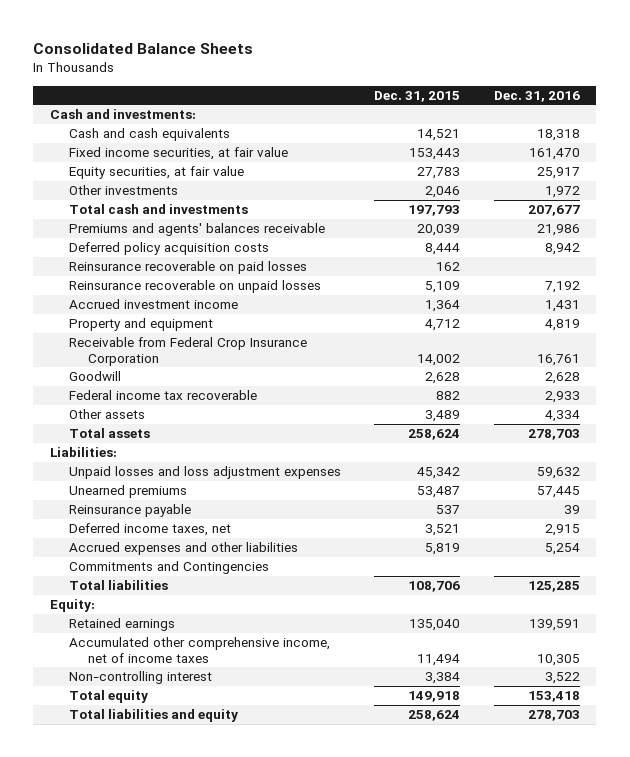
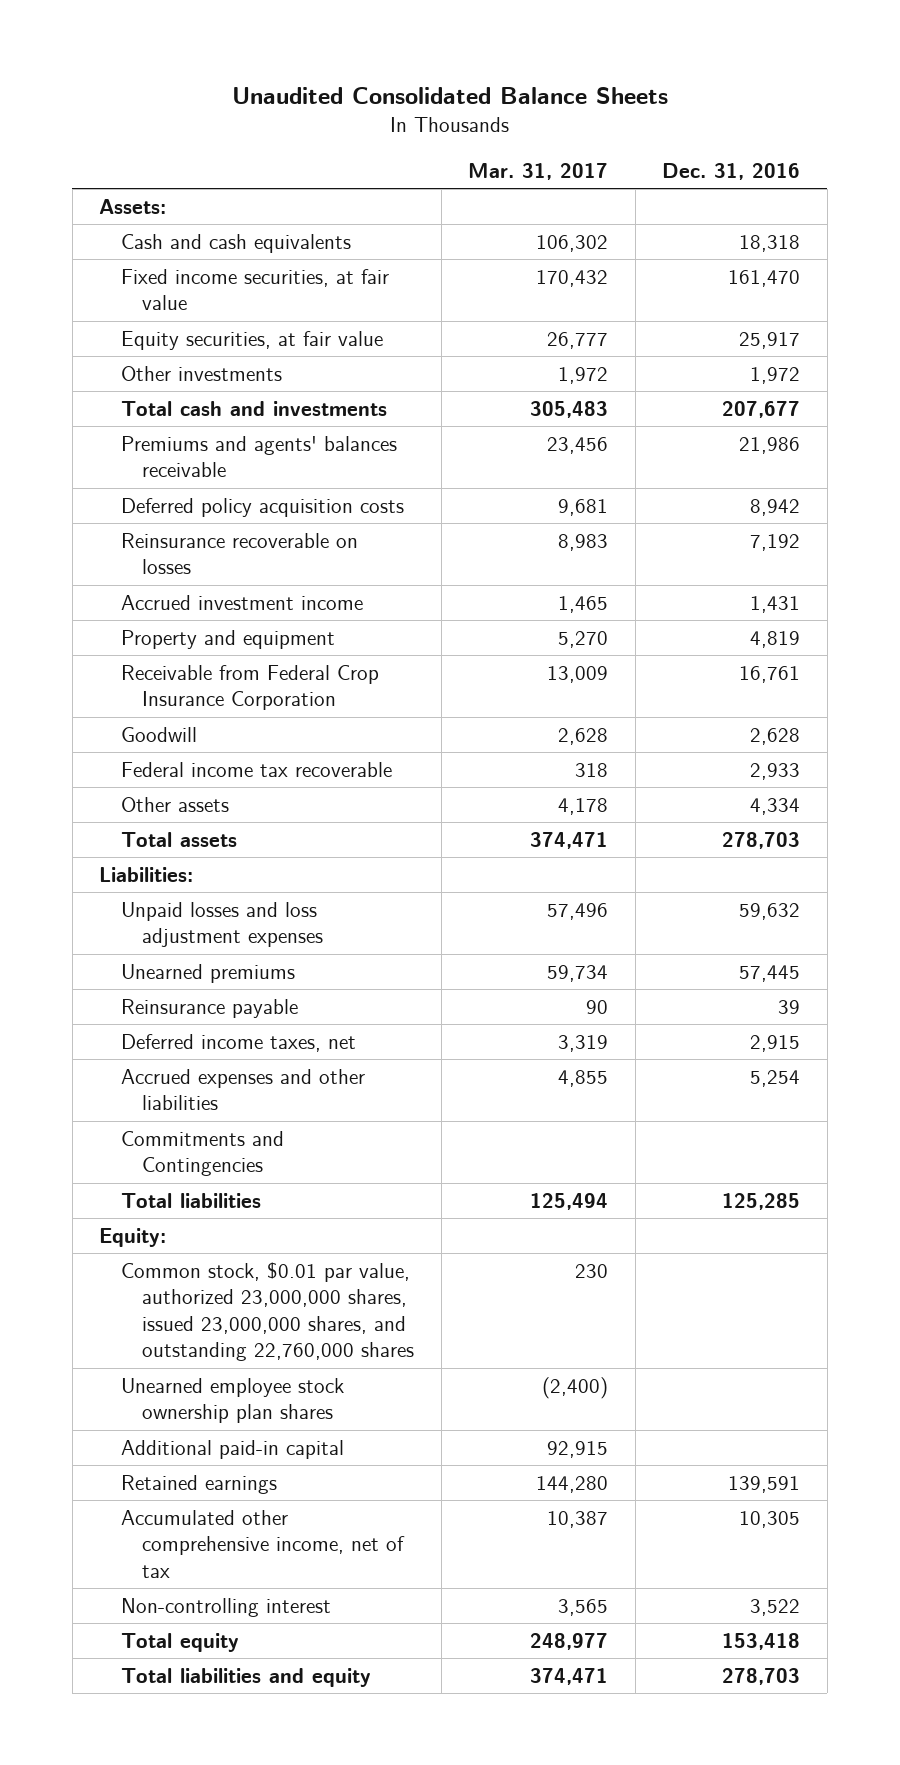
- Consolidated Balance Sheets
+ Unaudited Consolidated Balance Sheets
- | Dec. 31, 2015 | Dec. 31, 2016
+ | Mar. 31, 2017 | Dec. 31, 2016
- Cash and investments:
+ Assets:
- Reinsurance recoverable on paid losses | 162 |
- Reinsurance recoverable on unpaid losses | 5,109 | 7,192
+ Reinsurance recoverable on losses | 8,983 | 7,192
+ Common stock, $0.01 par value, authorized 23,000,000 shares, issued 23,000,000 shares, and outstanding 22,760,000 shares | 230 |
+ Unearned employee stock ownership plan shares | (2,400) |
+ Additional paid-in capital | 92,915 |
- Accumulated other comprehensive income, net of income taxes | 11,494 | 10,305
+ Accumulated other comprehensive income, net of tax | 10,387 | 10,305

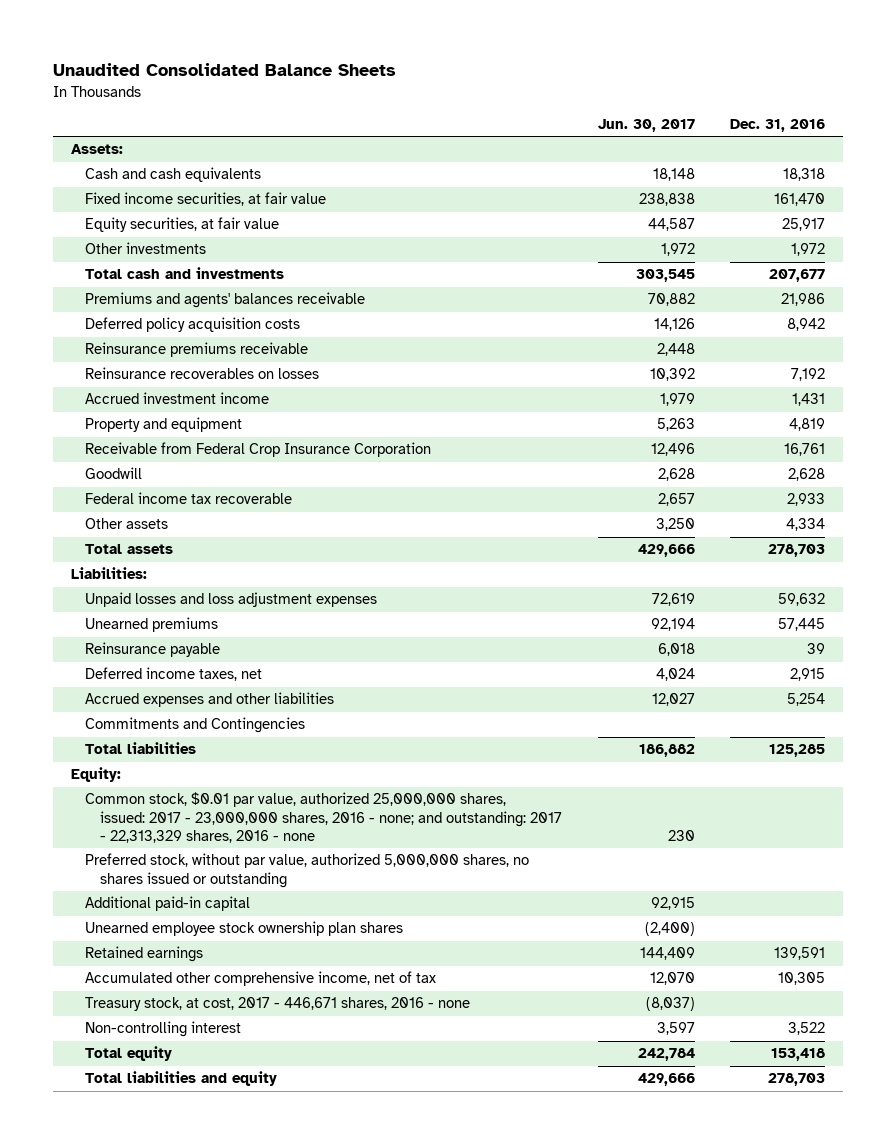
- | Mar. 31, 2017 | Dec. 31, 2016
+ | Jun. 30, 2017 | Dec. 31, 2016
- Reinsurance recoverable on losses | 8,983 | 7,192
+ Reinsurance premiums receivable | 2,448 |
+ Reinsurance recoverables on losses | 10,392 | 7,192
- Common stock, $0.01 par value, authorized 23,000,000 shares, issued 23,000,000 shares, and outstanding 22,760,000 shares | 230 |
+ Common stock, $0.01 par value, authorized 25,000,000 shares, issued: 2017 - 23,000,000 shares, 2016 - none; and outstanding: 2017 - 22,313,329 shares, 2016 - none | 230 |
+ Preferred stock, without par value, authorized 5,000,000 shares, no shares issued or outstanding
moved down: Unearned employee stock ownership plan shares | (2,400) |
+ Treasury stock, at cost, 2017 - 446,671 shares, 2016 - none | (8,037) |

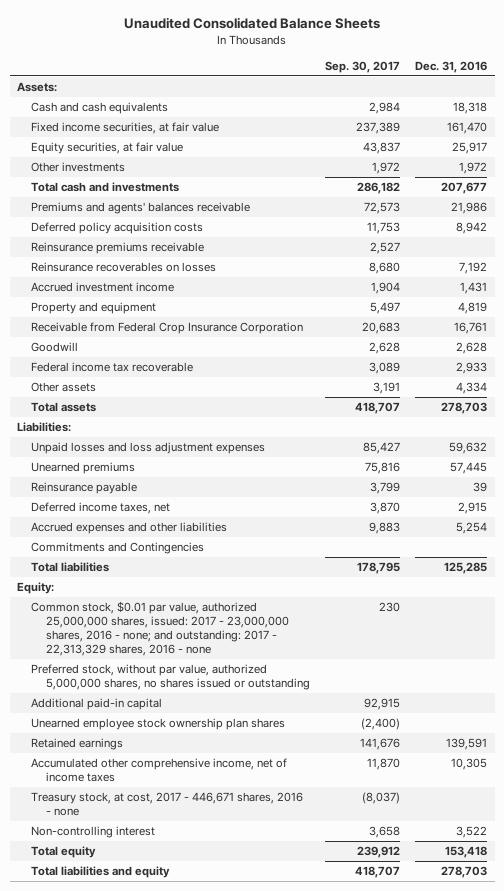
- | Jun. 30, 2017 | Dec. 31, 2016
+ | Sep. 30, 2017 | Dec. 31, 2016
- Accumulated other comprehensive income, net of tax | 12,070 | 10,305
+ Accumulated other comprehensive income, net of income taxes | 11,870 | 10,305

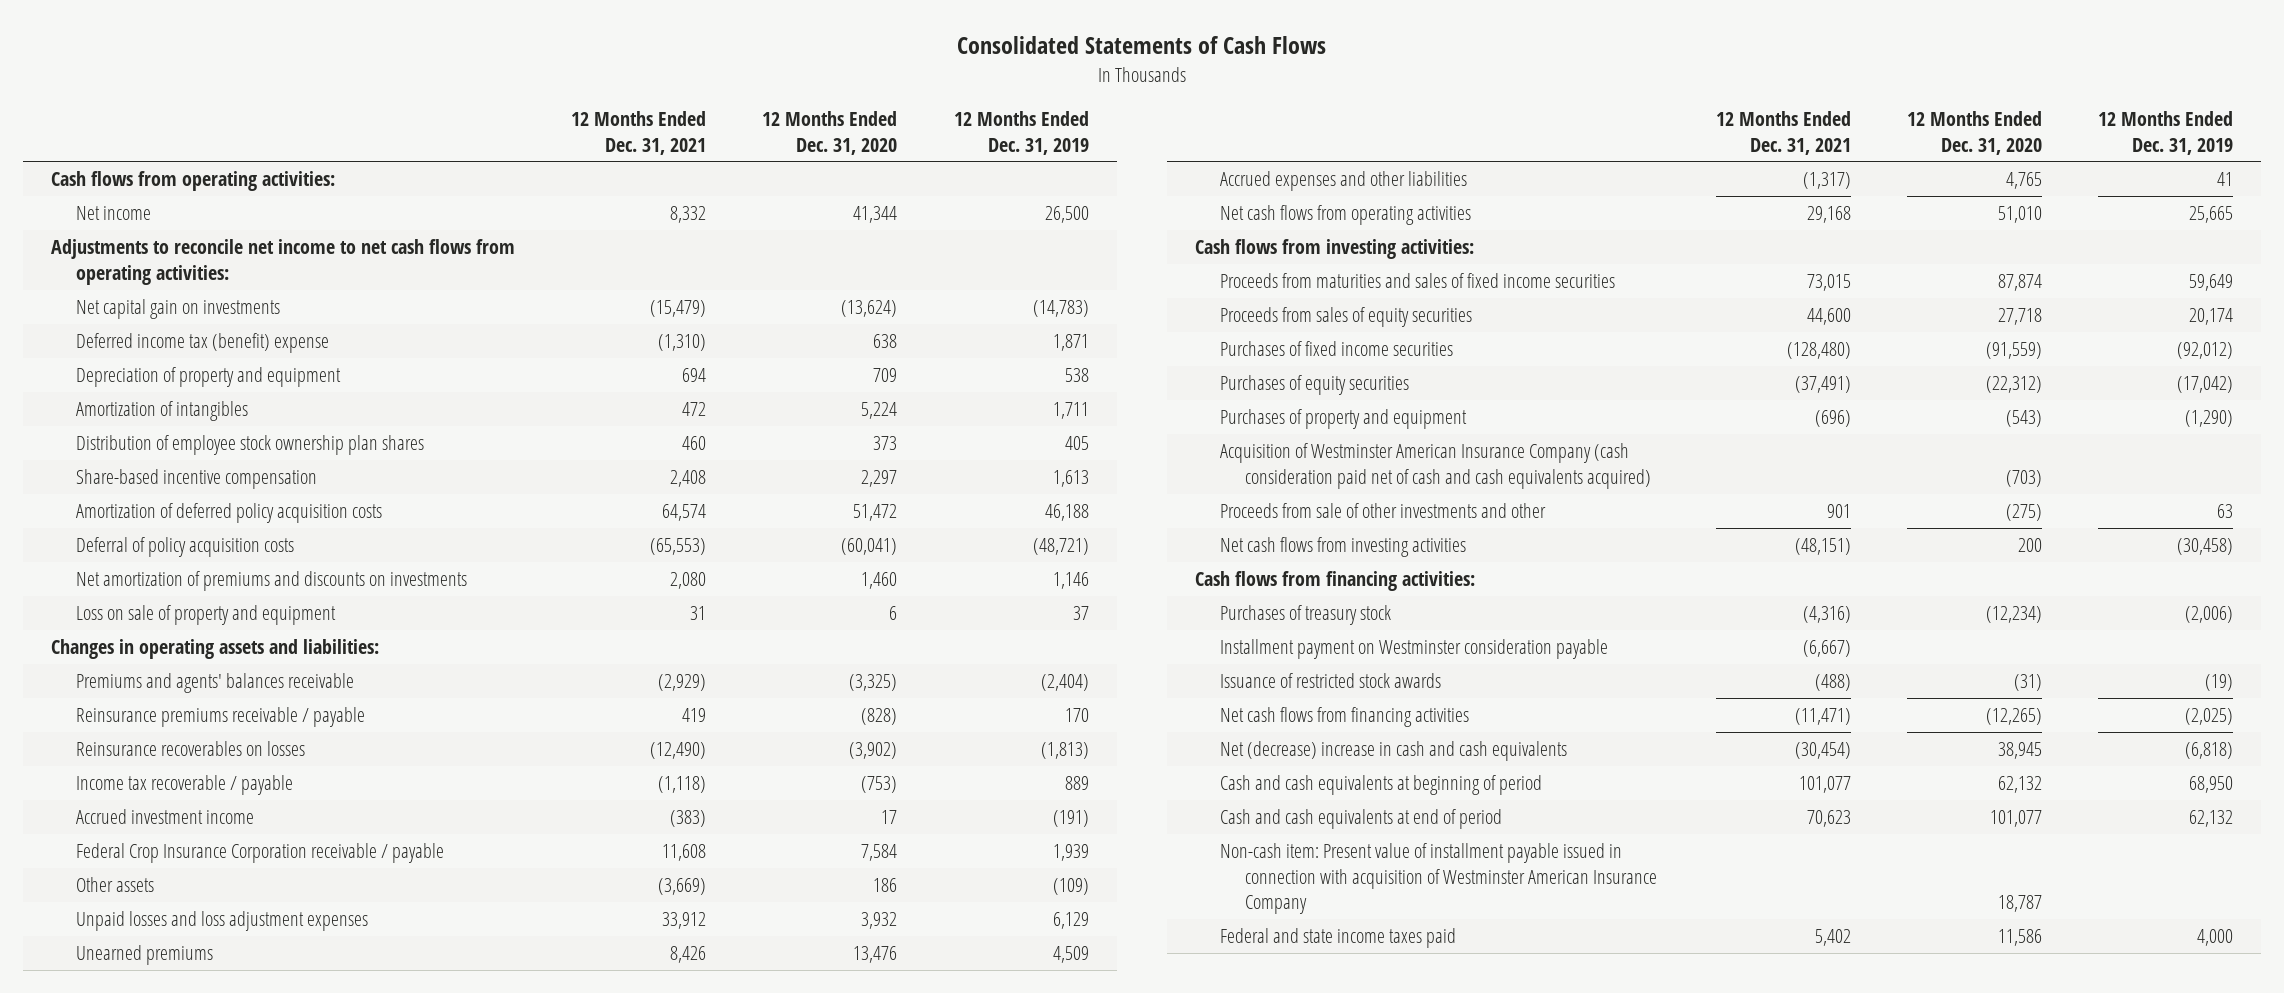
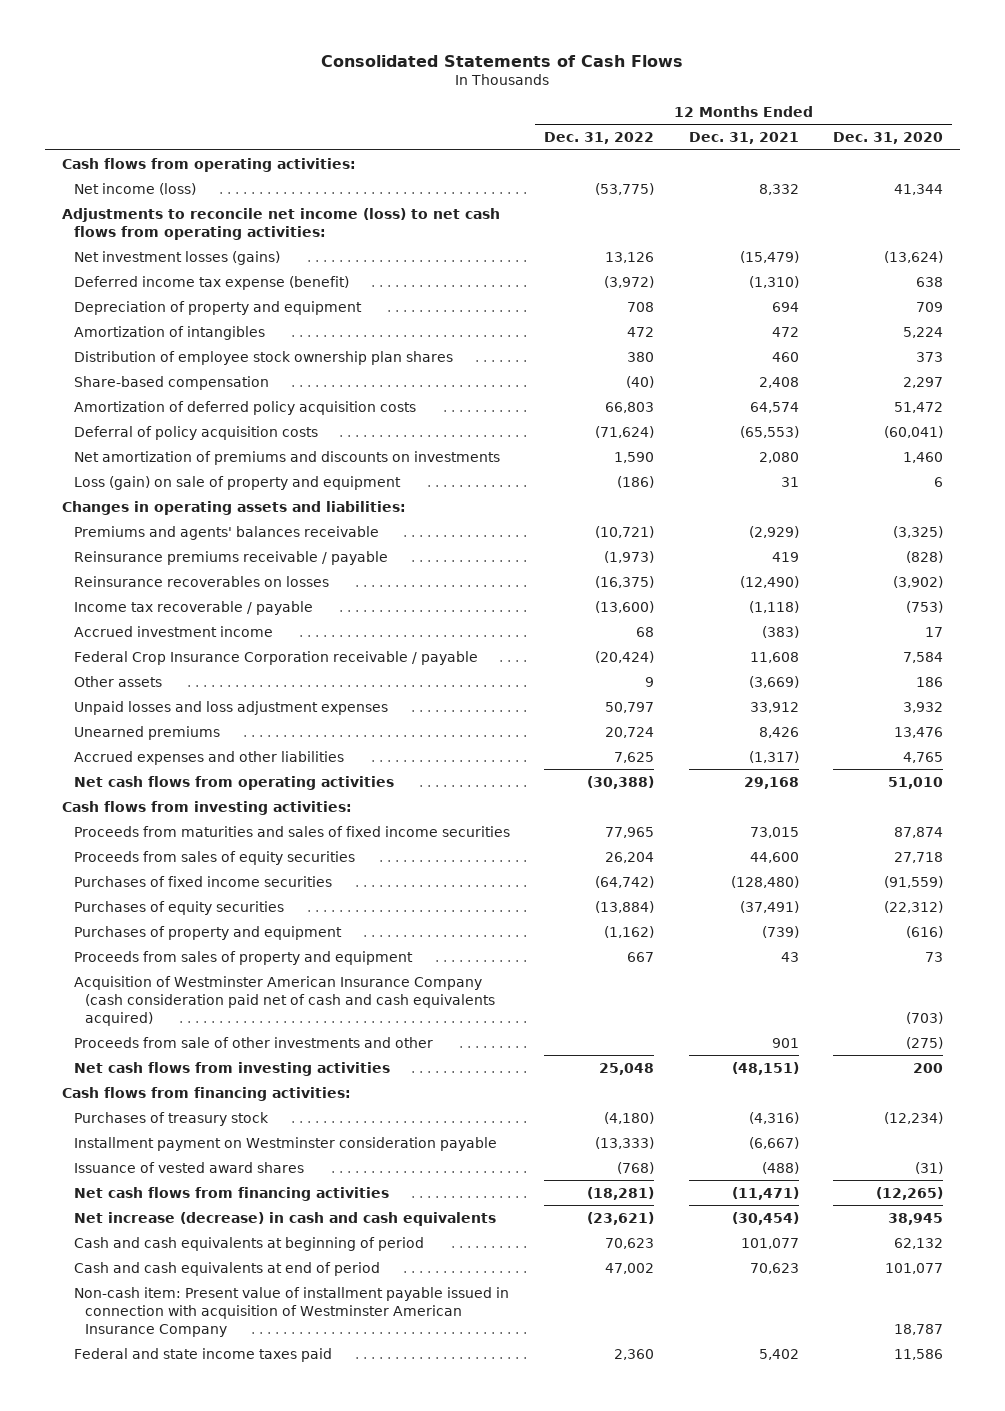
- | 12 Months Ended Dec. 31, 2021 | 12 Months Ended Dec. 31, 2020 | 12 Months Ended Dec. 31, 2019
+ | 12 Months Ended Dec. 31, 2022 | 12 Months Ended Dec. 31, 2021 | 12 Months Ended Dec. 31, 2020
- Net income | 8,332 | 41,344 | 26,500
- Adjustments to reconcile net income to net cash flows from operating activities:
- Net capital gain on investments | (15,479) | (13,624) | (14,783)
- Deferred income tax (benefit) expense | (1,310) | 638 | 1,871
+ Net income (loss) | (53,775) | 8,332 | 41,344
+ Adjustments to reconcile net income (loss) to net cash flows from operating activities:
+ Net investment losses (gains) | 13,126 | (15,479) | (13,624)
+ Deferred income tax expense (benefit) | (3,972) | (1,310) | 638
- Share-based incentive compensation | 2,408 | 2,297 | 1,613
+ Share-based compensation | (40) | 2,408 | 2,297
- Loss on sale of property and equipment | 31 | 6 | 37
+ Loss (gain) on sale of property and equipment | (186) | 31 | 6
- Purchases of property and equipment | (696) | (543) | (1,290)
+ Purchases of property and equipment | (1,162) | (739) | (616)
+ Proceeds from sales of property and equipment | 667 | 43 | 73
- Issuance of restricted stock awards | (488) | (31) | (19)
+ Issuance of vested award shares | (768) | (488) | (31)
- Net (decrease) increase in cash and cash equivalents | (30,454) | 38,945 | (6,818)
+ Net increase (decrease) in cash and cash equivalents | (23,621) | (30,454) | 38,945

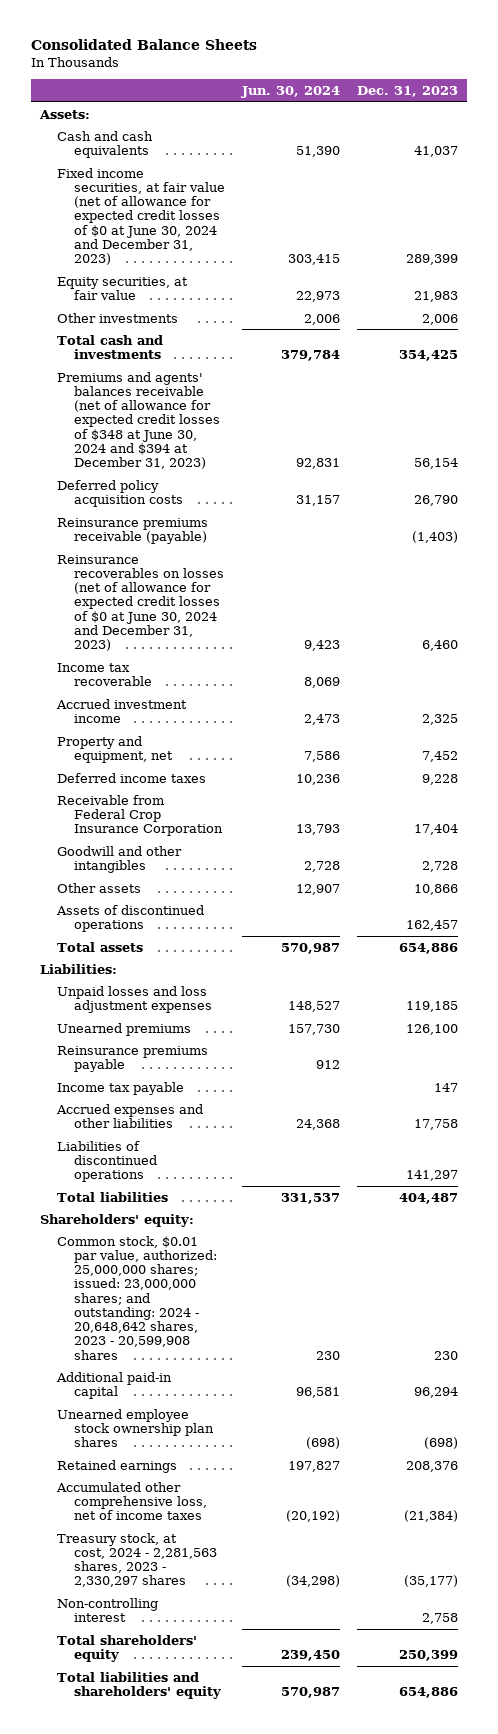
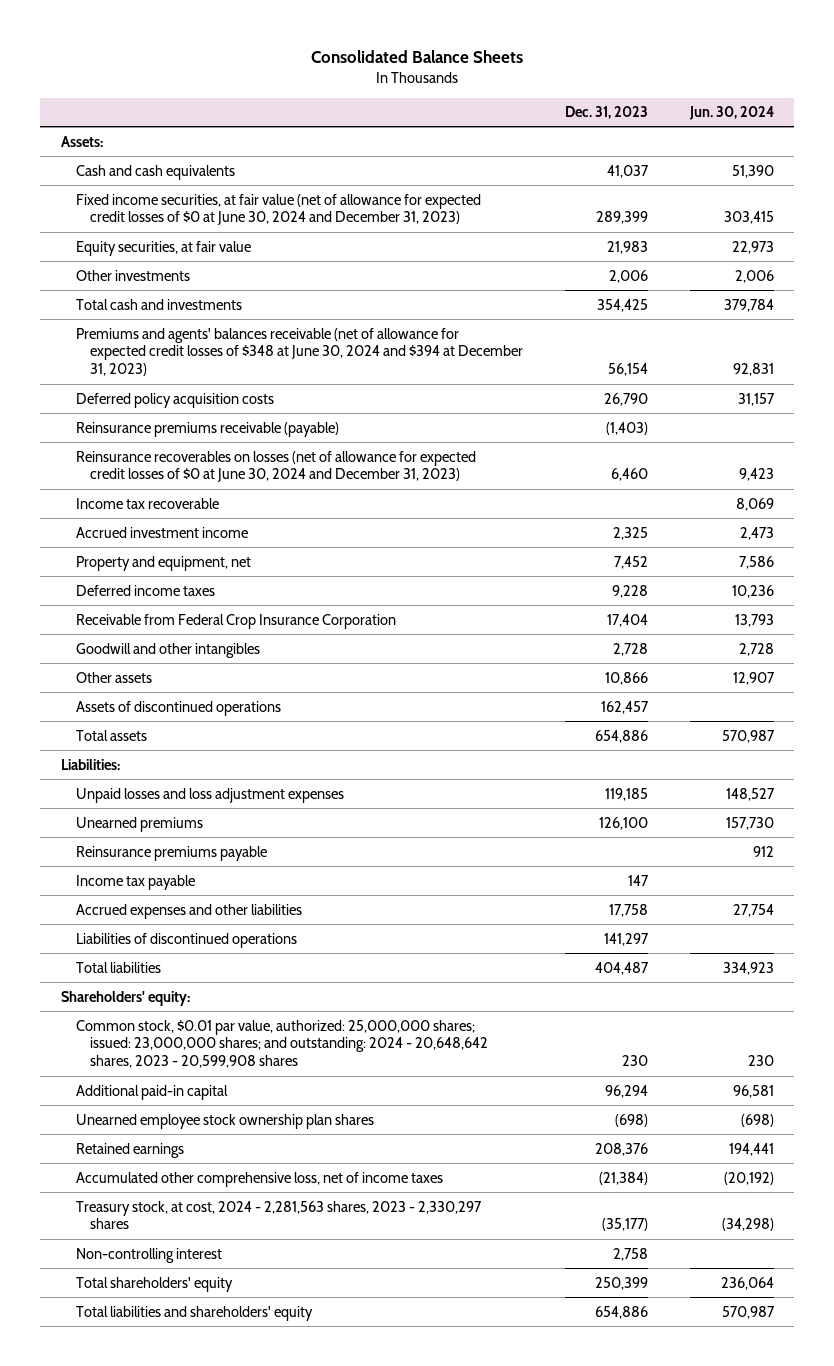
- | Jun. 30, 2024 | Dec. 31, 2023
+ | Dec. 31, 2023 | Jun. 30, 2024
- Accrued expenses and other liabilities | 24,368 | 17,758
+ Accrued expenses and other liabilities | 17,758 | 27,754
- Total liabilities | 331,537 | 404,487
+ Total liabilities | 404,487 | 334,923
- Retained earnings | 197,827 | 208,376
+ Retained earnings | 208,376 | 194,441
- Total shareholders' equity | 239,450 | 250,399
+ Total shareholders' equity | 250,399 | 236,064

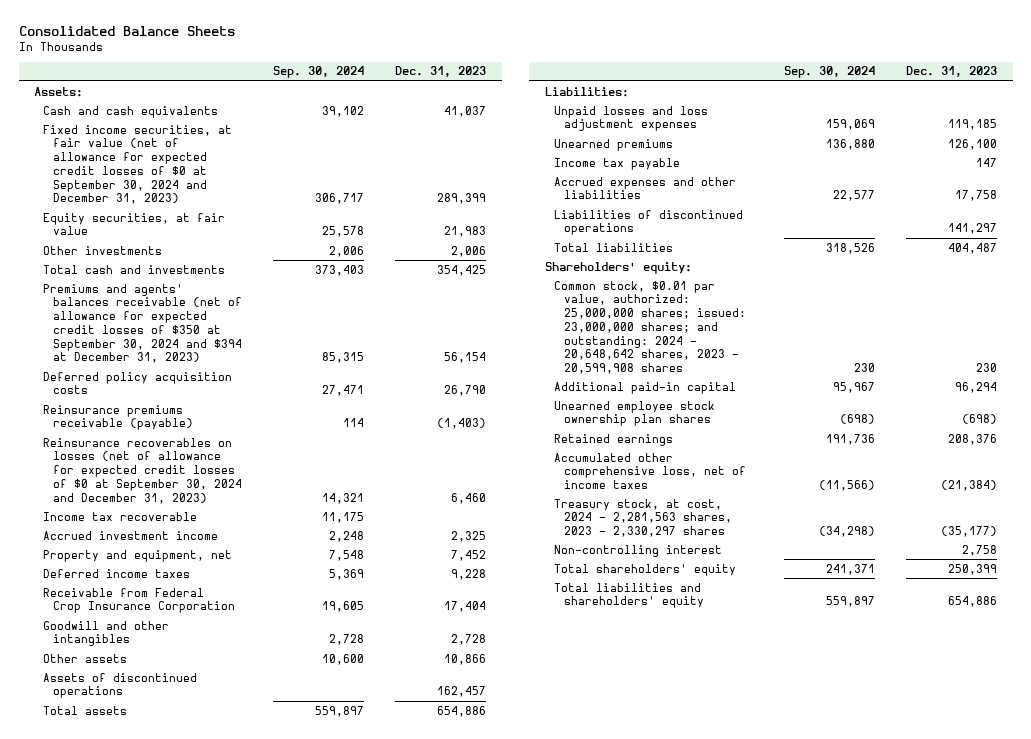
- | Dec. 31, 2023 | Jun. 30, 2024
+ | Sep. 30, 2024 | Dec. 31, 2023
- Fixed income securities, at fair value (net of allowance for expected credit losses of $0 at June 30, 2024 and December 31, 2023) | 289,399 | 303,415
+ Fixed income securities, at fair value (net of allowance for expected credit losses of $0 at September 30, 2024 and December 31, 2023) | 306,717 | 289,399
- Premiums and agents' balances receivable (net of allowance for expected credit losses of $348 at June 30, 2024 and $394 at December 31, 2023) | 56,154 | 92,831
+ Premiums and agents' balances receivable (net of allowance for expected credit losses of $350 at September 30, 2024 and $394 at December 31, 2023) | 85,315 | 56,154
- Reinsurance recoverables on losses (net of allowance for expected credit losses of $0 at June 30, 2024 and December 31, 2023) | 6,460 | 9,423
+ Reinsurance recoverables on losses (net of allowance for expected credit losses of $0 at September 30, 2024 and December 31, 2023) | 14,321 | 6,460
- Reinsurance premiums payable | | 912

